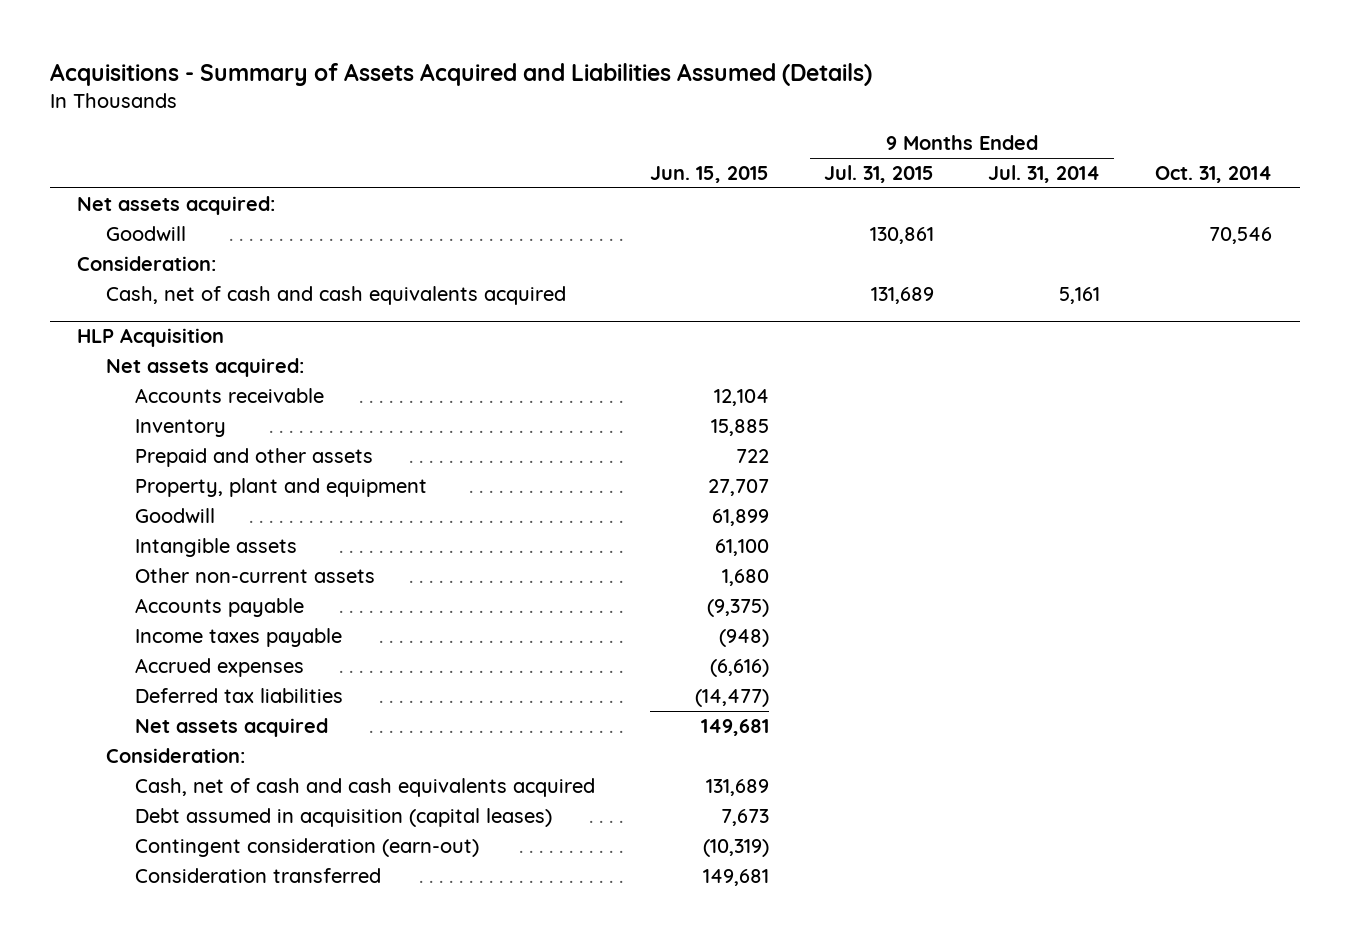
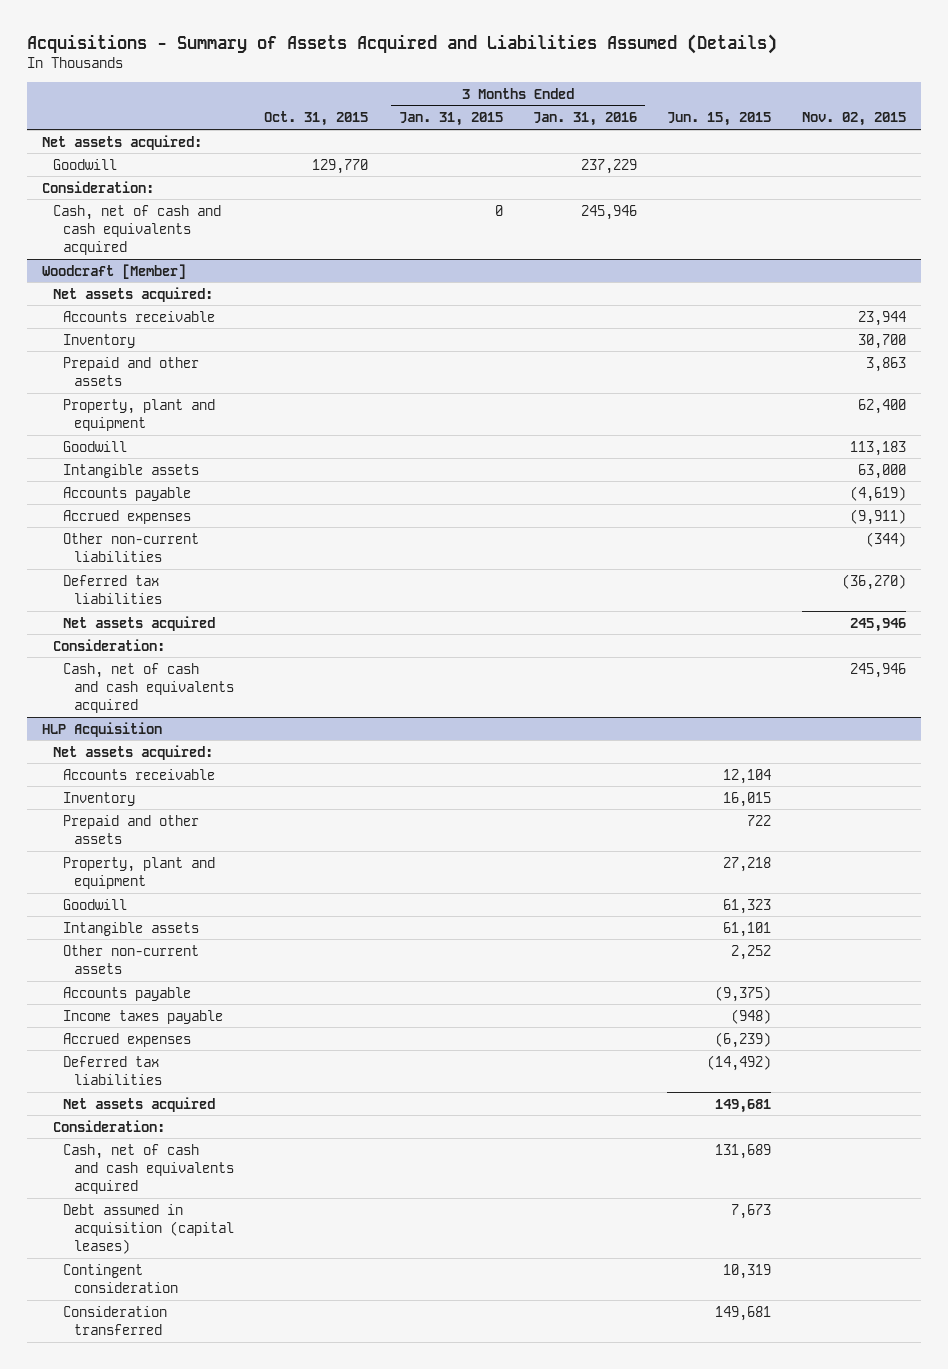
- | Jun. 15, 2015 | 9 Months Ended Jul. 31, 2015 | 9 Months Ended Jul. 31, 2014 | Oct. 31, 2014
+ | Oct. 31, 2015 | 3 Months Ended Jan. 31, 2015 | 3 Months Ended Jan. 31, 2016 | Jun. 15, 2015 | Nov. 02, 2015
+ Woodcraft [Member]
+ Net assets acquired:
+ Accounts receivable | | | | | 23,944
+ Inventory | | | | | 30,700
+ Prepaid and other assets | | | | | 3,863
+ Property, plant and equipment | | | | | 62,400
+ Goodwill | | | | | 113,183
+ Intangible assets | | | | | 63,000
+ Accounts payable | | | | | (4,619)
+ Accrued expenses | | | | | (9,911)
+ Other non-current liabilities | | | | | (344)
+ Deferred tax liabilities | | | | | (36,270)
+ Net assets acquired | | | | | 245,946
+ Consideration:
+ Cash, net of cash and cash equivalents acquired | | | | | 245,946
@ HLP Acquisition
- Inventory | 15,885 | | |
+ Inventory | | | | 16,015 |
- Property, plant and equipment | 27,707 | | |
- Goodwill | 61,899 | | |
- Intangible assets | 61,100 | | |
- Other non-current assets | 1,680 | | |
+ Property, plant and equipment | | | | 27,218 |
+ Goodwill | | | | 61,323 |
+ Intangible assets | | | | 61,101 |
+ Other non-current assets | | | | 2,252 |
- Accrued expenses | (6,616) | | |
- Deferred tax liabilities | (14,477) | | |
+ Accrued expenses | | | | (6,239) |
+ Deferred tax liabilities | | | | (14,492) |
- Contingent consideration (earn-out) | (10,319) | | |
+ Contingent consideration | | | | 10,319 |

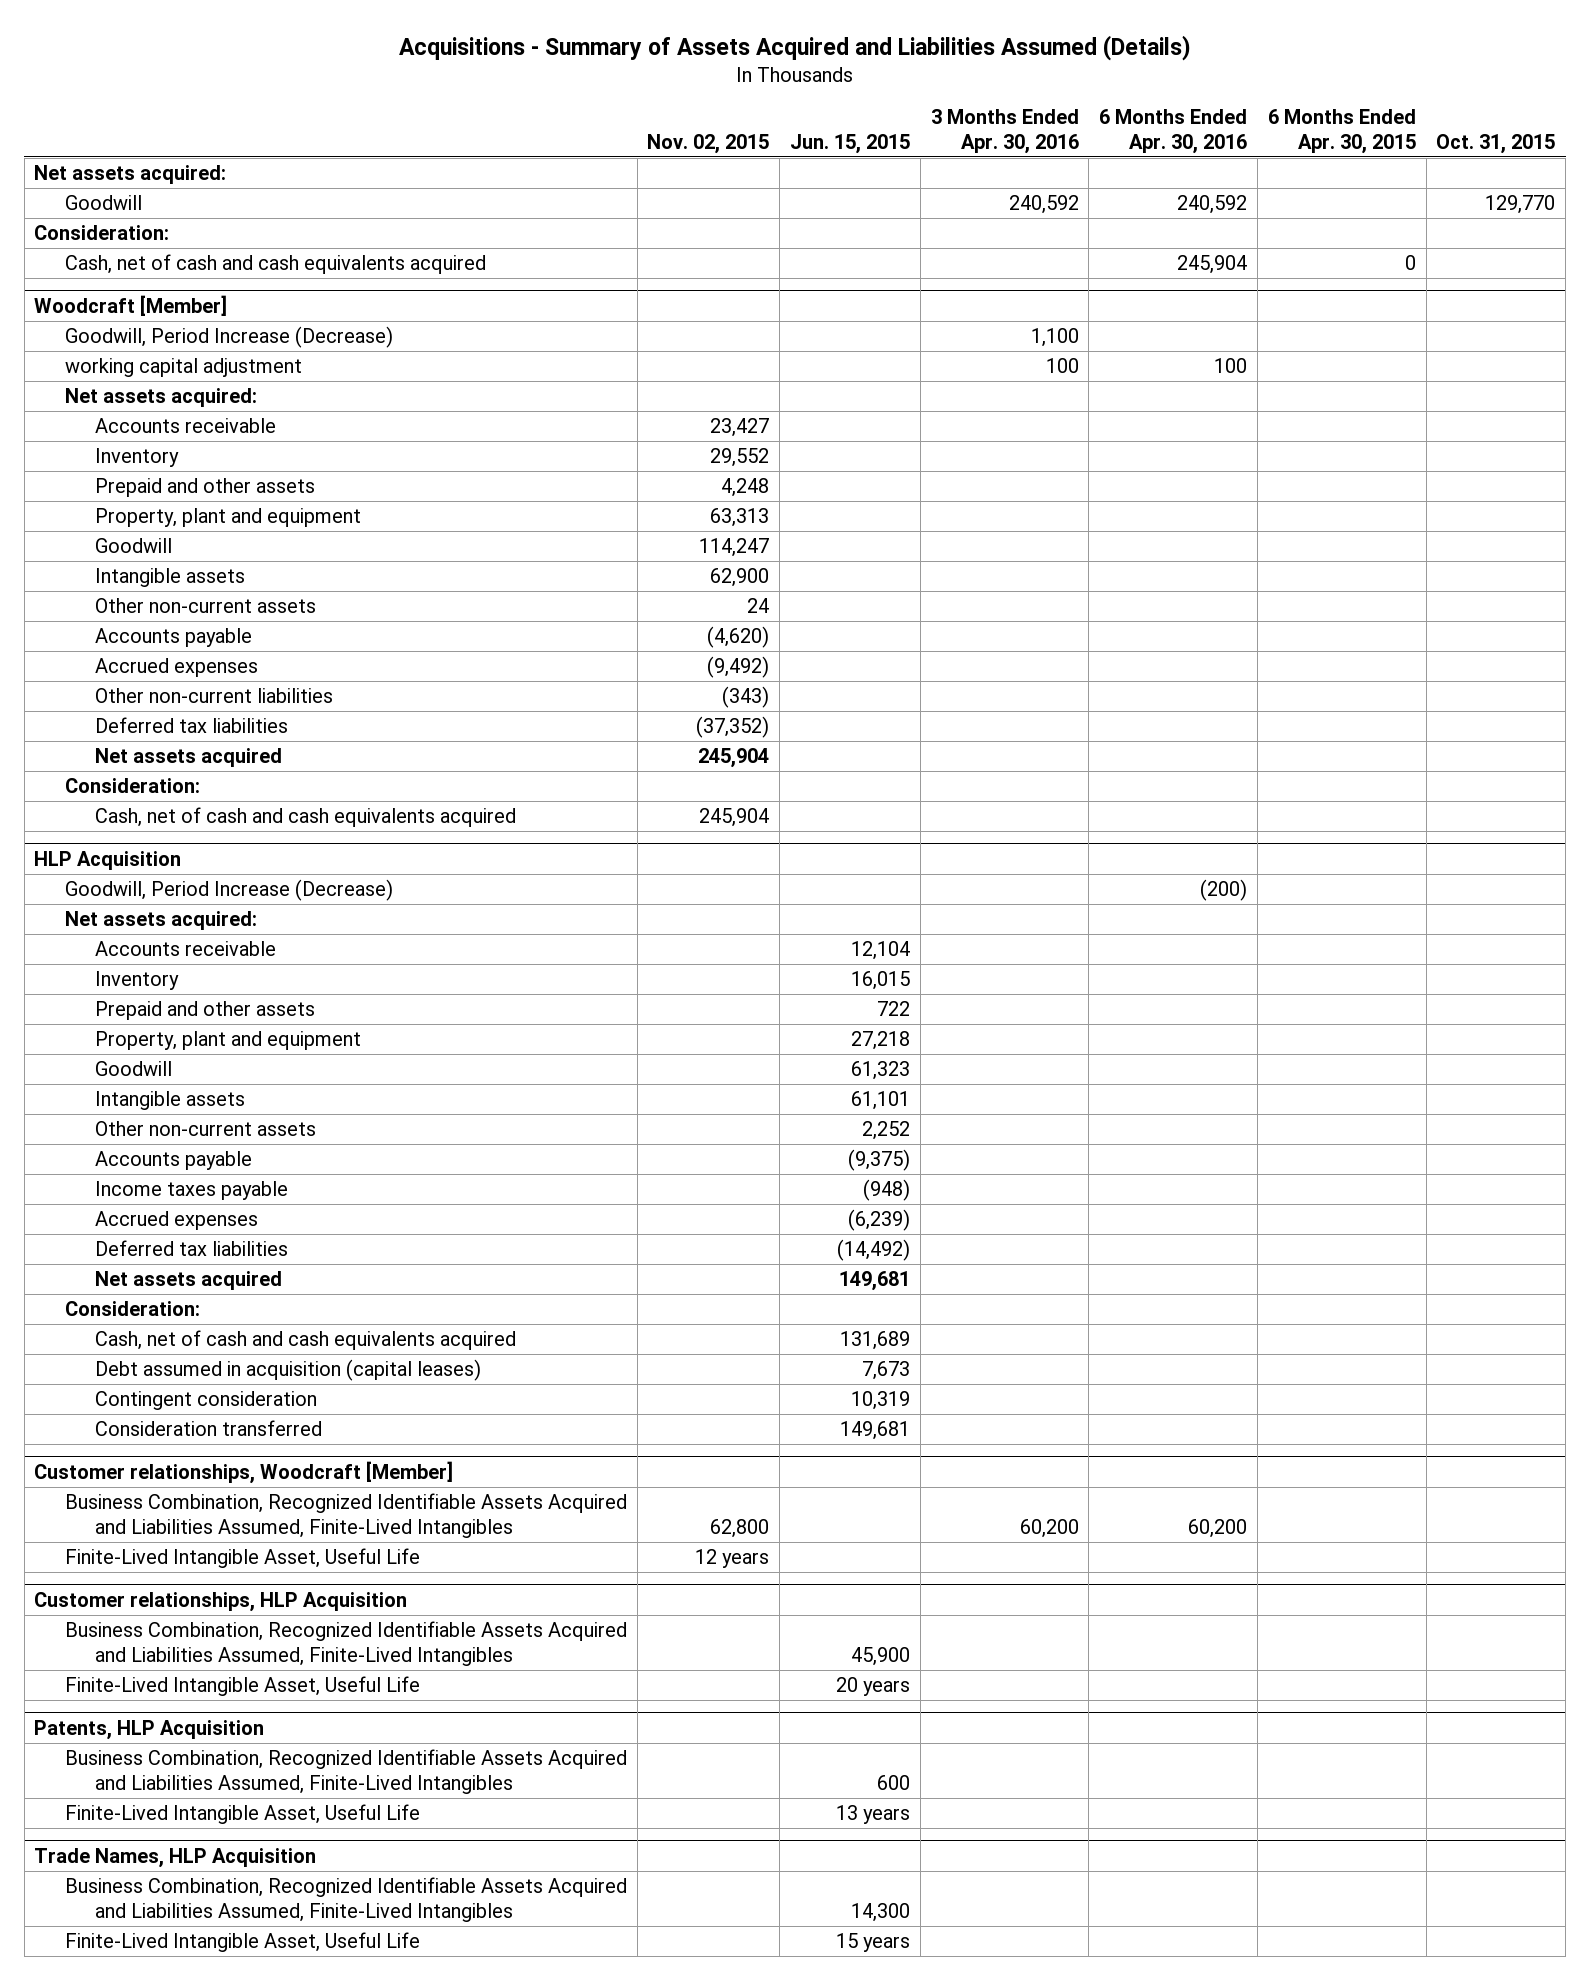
- | Oct. 31, 2015 | 3 Months Ended Jan. 31, 2015 | 3 Months Ended Jan. 31, 2016 | Jun. 15, 2015 | Nov. 02, 2015
+ | Nov. 02, 2015 | Jun. 15, 2015 | 3 Months Ended Apr. 30, 2016 | 6 Months Ended Apr. 30, 2016 | 6 Months Ended Apr. 30, 2015 | Oct. 31, 2015
@ Woodcraft [Member]
+ Goodwill, Period Increase (Decrease) | | | 1,100 | | |
+ working capital adjustment | | | 100 | 100 | |
- Accounts receivable | | | | | 23,944
- Inventory | | | | | 30,700
- Prepaid and other assets | | | | | 3,863
- Property, plant and equipment | | | | | 62,400
- Goodwill | | | | | 113,183
- Intangible assets | | | | | 63,000
- Accounts payable | | | | | (4,619)
- Accrued expenses | | | | | (9,911)
- Other non-current liabilities | | | | | (344)
- Deferred tax liabilities | | | | | (36,270)
- Net assets acquired | | | | | 245,946
+ Accounts receivable | 23,427 | | | | |
+ Inventory | 29,552 | | | | |
+ Prepaid and other assets | 4,248 | | | | |
+ Property, plant and equipment | 63,313 | | | | |
+ Goodwill | 114,247 | | | | |
+ Intangible assets | 62,900 | | | | |
+ Other non-current assets | 24 | | | | |
+ Accounts payable | (4,620) | | | | |
+ Accrued expenses | (9,492) | | | | |
+ Other non-current liabilities | (343) | | | | |
+ Deferred tax liabilities | (37,352) | | | | |
+ Net assets acquired | 245,904 | | | | |
- Cash, net of cash and cash equivalents acquired | | | | | 245,946
+ Cash, net of cash and cash equivalents acquired | 245,904 | | | | |
@ HLP Acquisition
+ Goodwill, Period Increase (Decrease) | | | | (200) | |
+ Customer relationships, Woodcraft [Member]
+ Business Combination, Recognized Identifiable Assets Acquired and Liabilities Assumed, Finite-Lived Intangibles | 62,800 | | 60,200 | 60,200 | |
+ Finite-Lived Intangible Asset, Useful Life | 12 years | | | | |
+ Customer relationships, HLP Acquisition
+ Business Combination, Recognized Identifiable Assets Acquired and Liabilities Assumed, Finite-Lived Intangibles | | 45,900 | | | |
+ Finite-Lived Intangible Asset, Useful Life | | 20 years | | | |
+ Patents, HLP Acquisition
+ Business Combination, Recognized Identifiable Assets Acquired and Liabilities Assumed, Finite-Lived Intangibles | | 600 | | | |
+ Finite-Lived Intangible Asset, Useful Life | | 13 years | | | |
+ Trade Names, HLP Acquisition
+ Business Combination, Recognized Identifiable Assets Acquired and Liabilities Assumed, Finite-Lived Intangibles | | 14,300 | | | |
+ Finite-Lived Intangible Asset, Useful Life | | 15 years | | | |

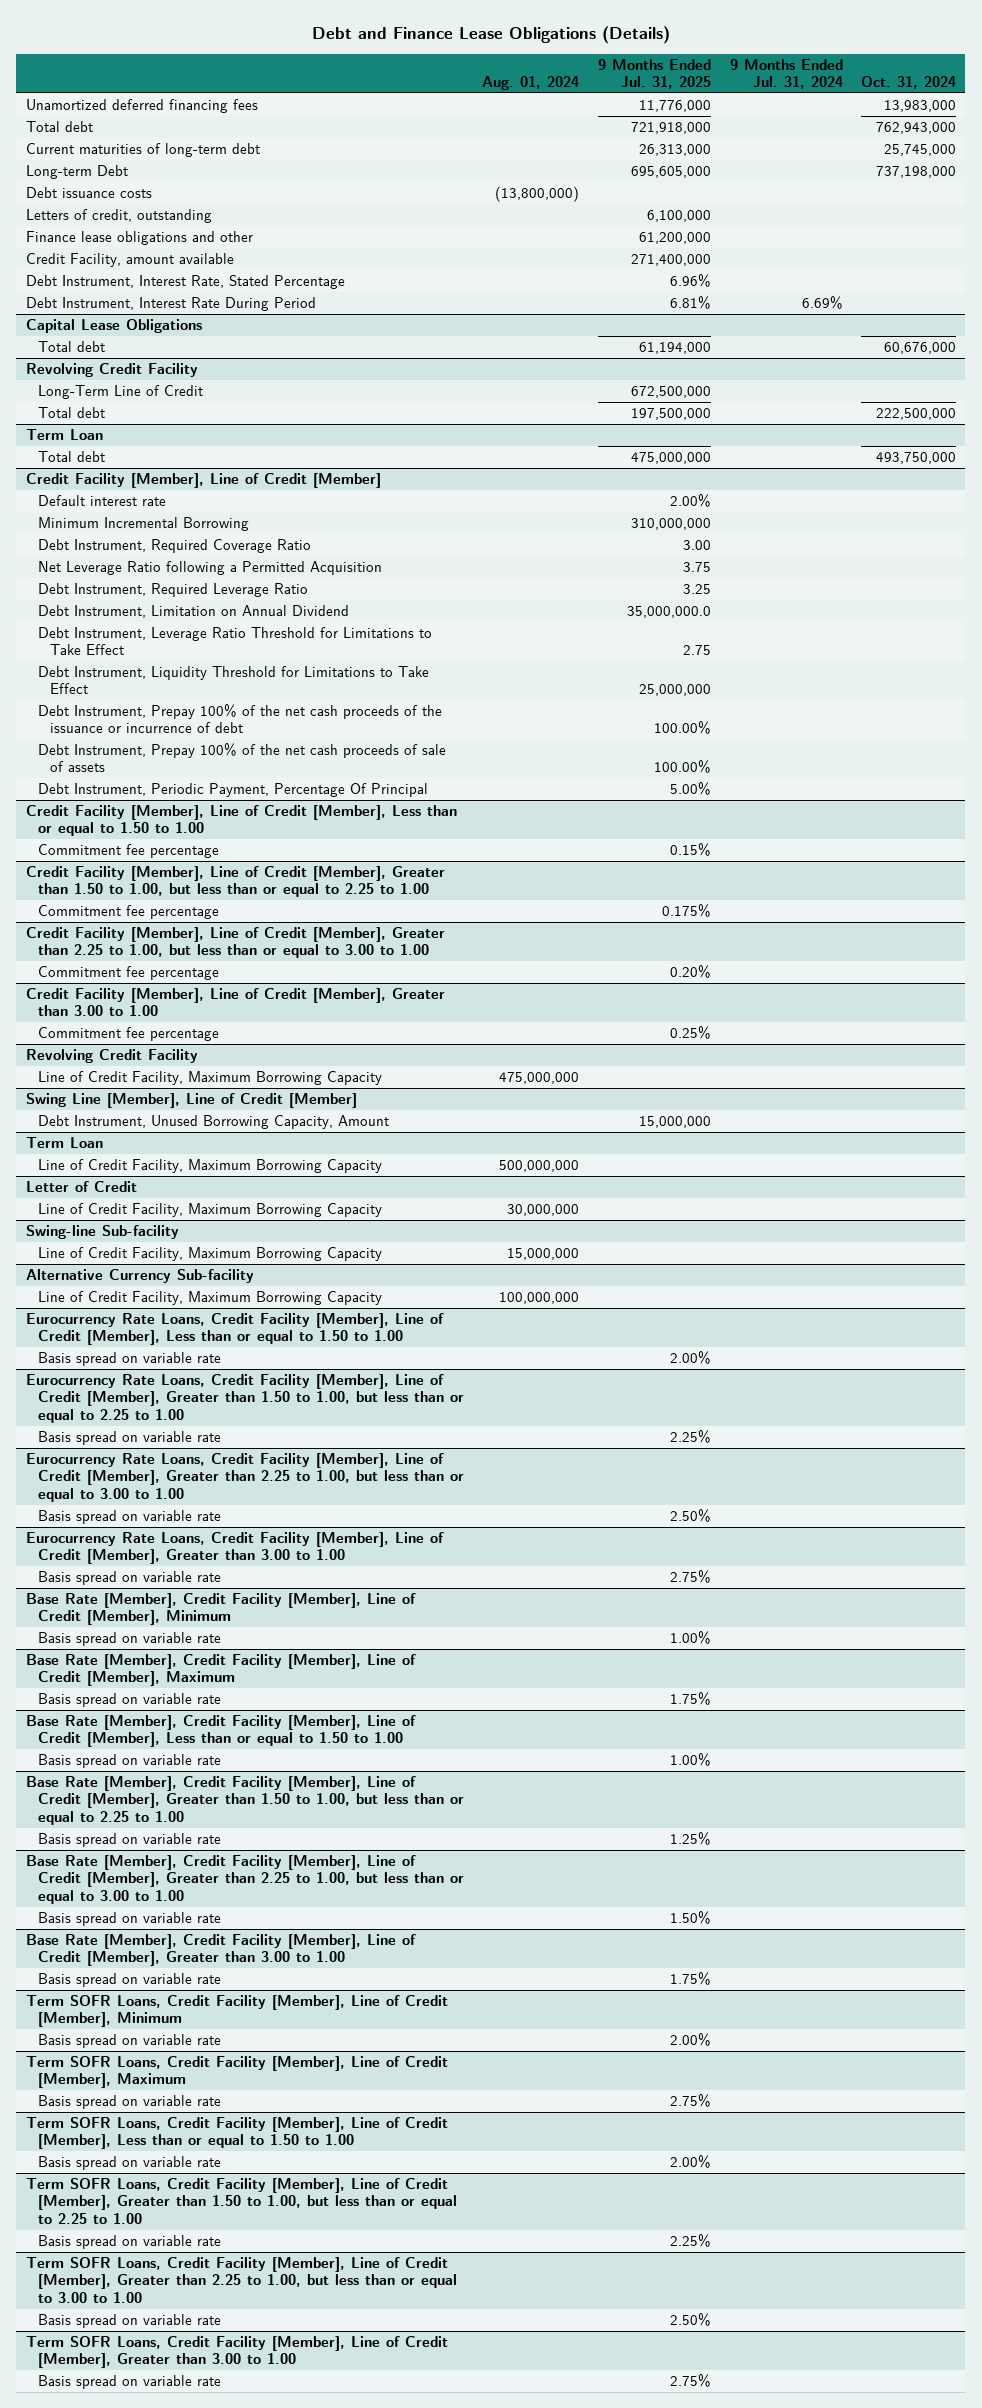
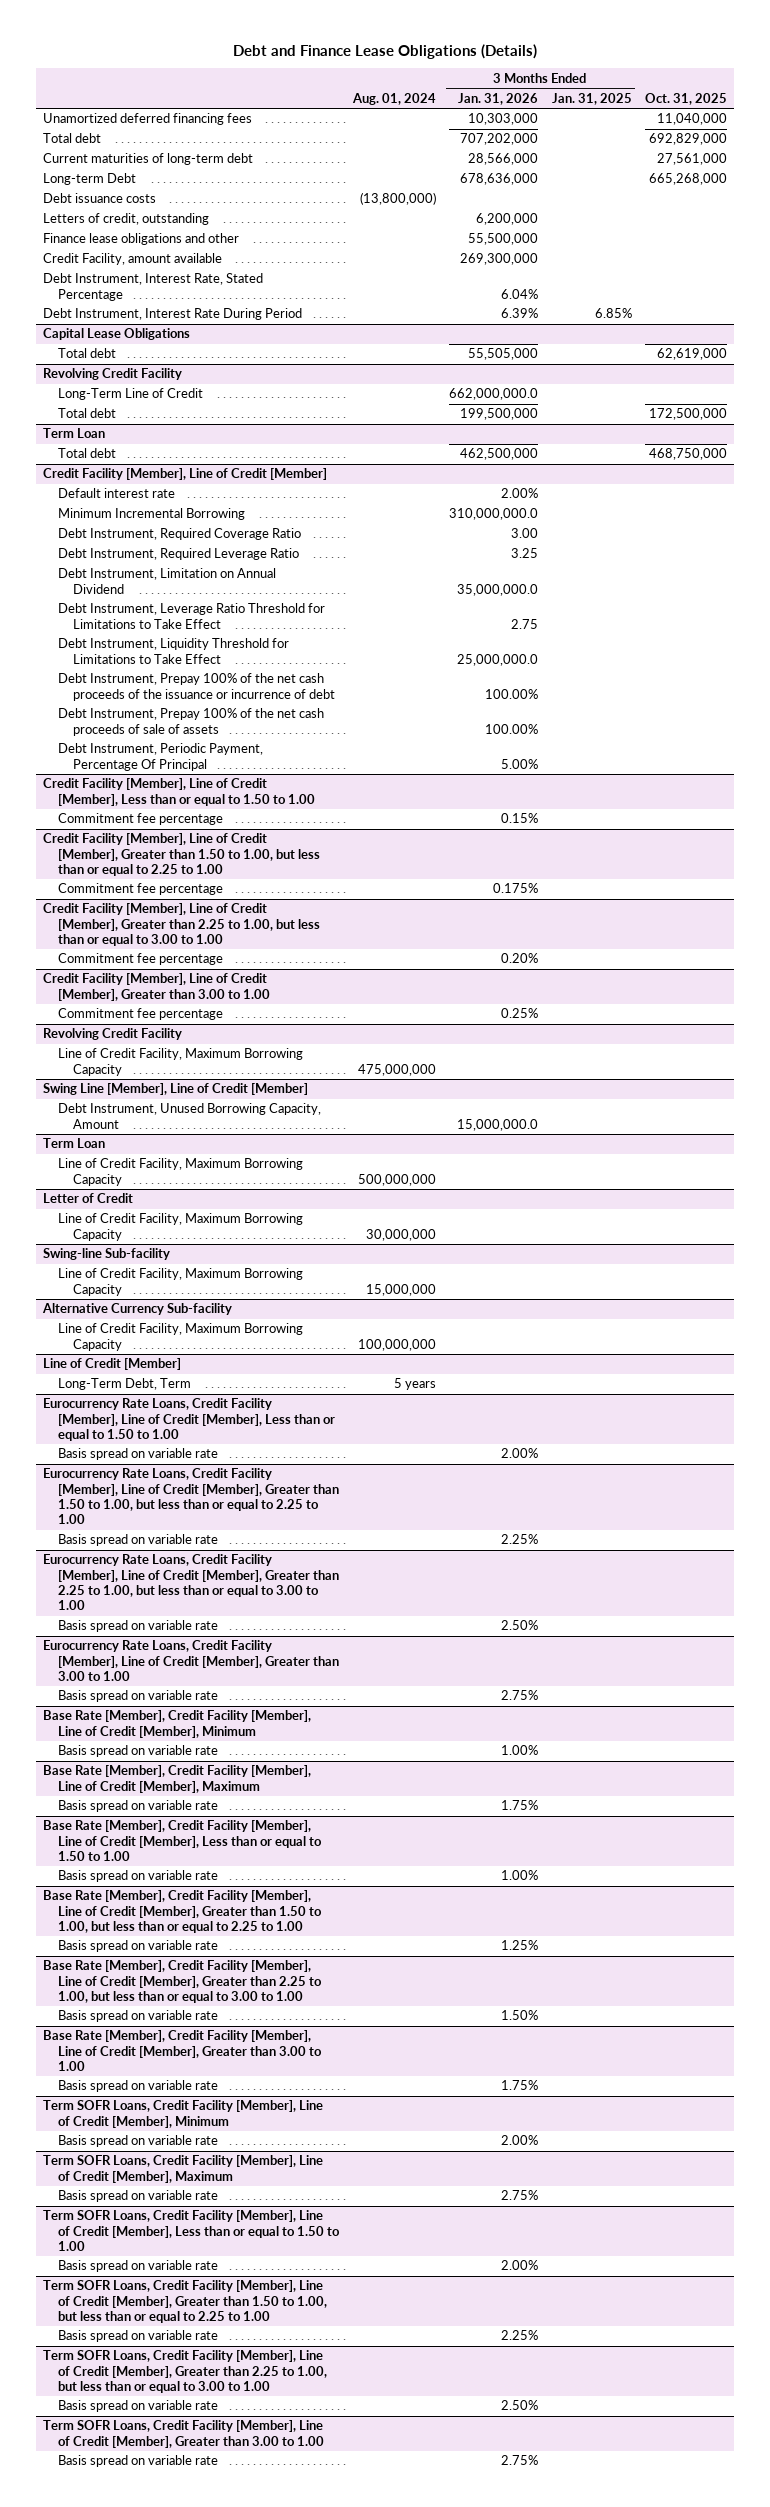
- | Aug. 01, 2024 | 9 Months Ended Jul. 31, 2025 | 9 Months Ended Jul. 31, 2024 | Oct. 31, 2024
+ | Aug. 01, 2024 | 3 Months Ended Jan. 31, 2026 | 3 Months Ended Jan. 31, 2025 | Oct. 31, 2025
@ Credit Facility [Member], Line of Credit [Member]
- Net Leverage Ratio following a Permitted Acquisition | | 3.75 | |
+ Line of Credit [Member]
+ Long-Term Debt, Term | 5 years | | |

